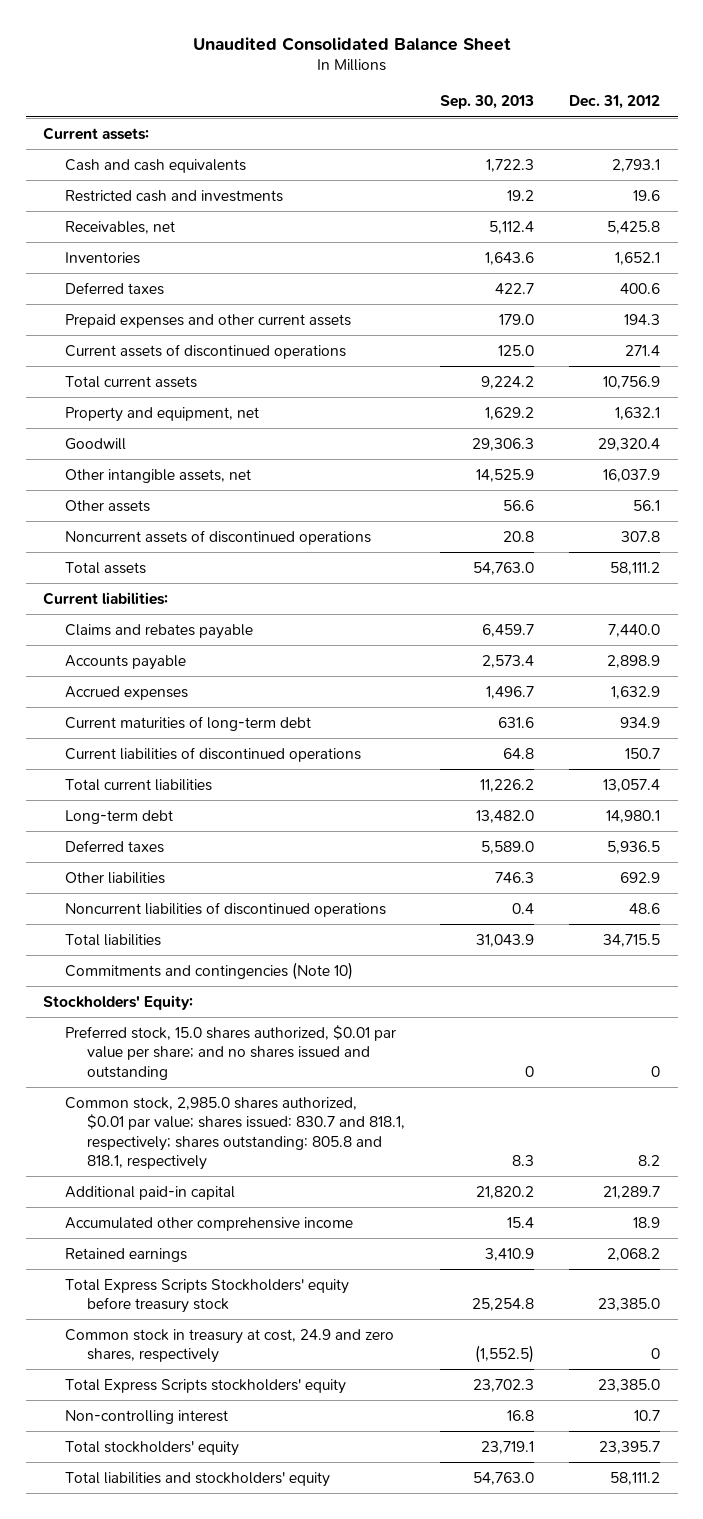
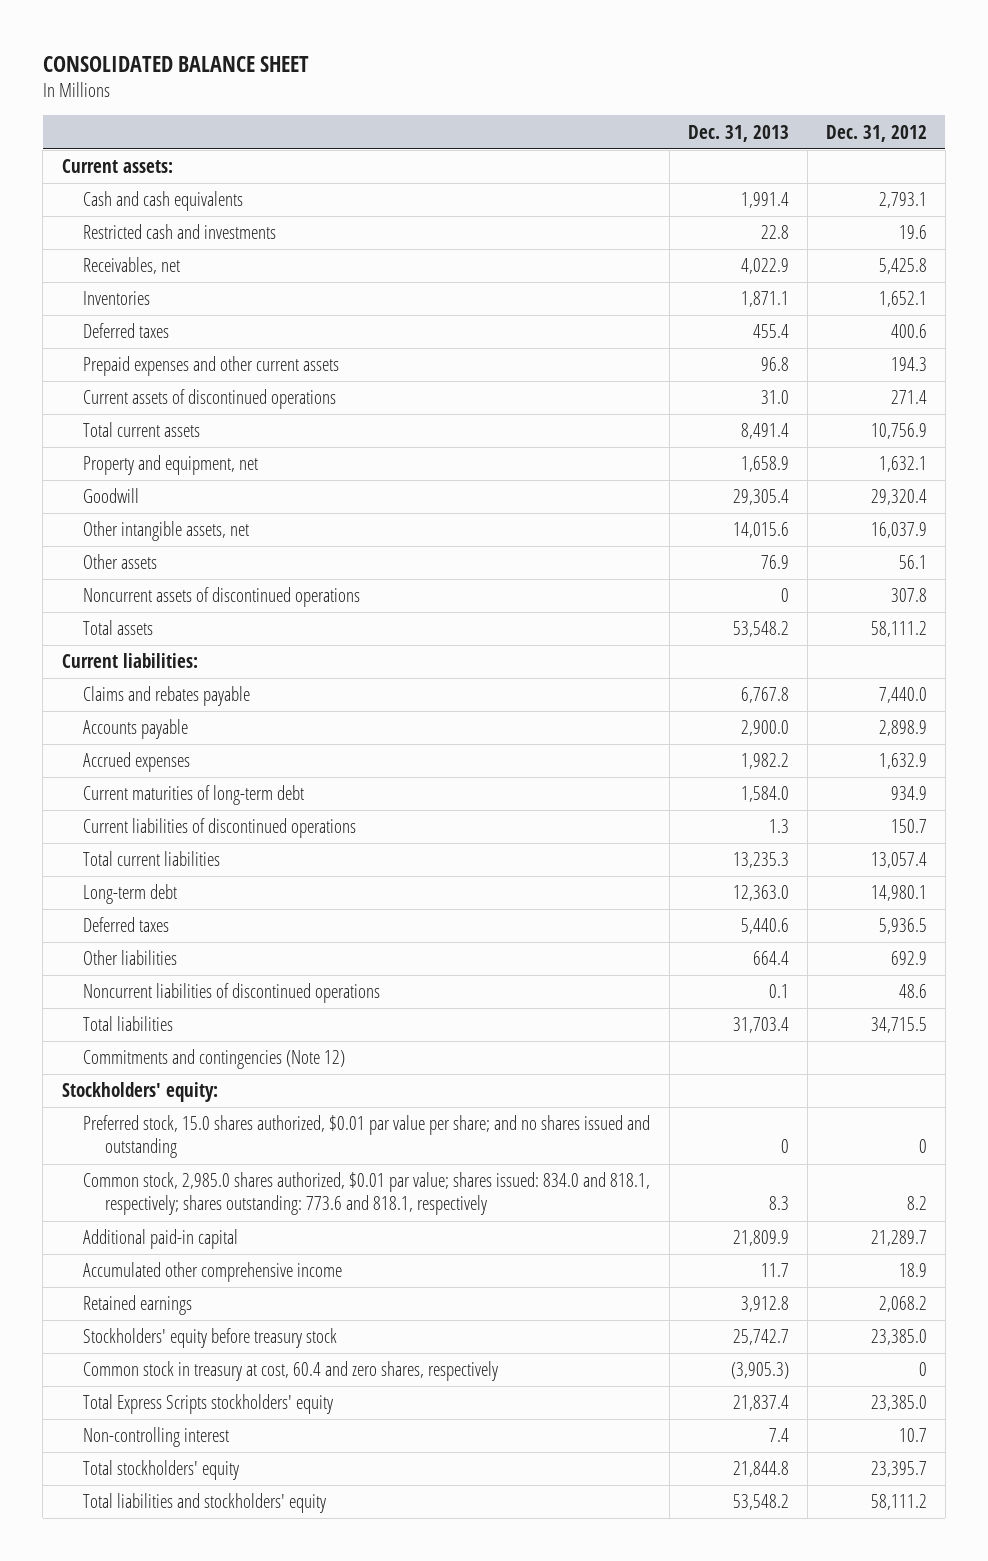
- Unaudited Consolidated Balance Sheet
+ CONSOLIDATED BALANCE SHEET
- | Sep. 30, 2013 | Dec. 31, 2012
+ | Dec. 31, 2013 | Dec. 31, 2012
- Commitments and contingencies (Note 10)
- Stockholders' Equity:
+ Commitments and contingencies (Note 12)
+ Stockholders' equity:
- Common stock, 2,985.0 shares authorized, $0.01 par value; shares issued: 830.7 and 818.1, respectively; shares outstanding: 805.8 and 818.1, respectively | 8.3 | 8.2
+ Common stock, 2,985.0 shares authorized, $0.01 par value; shares issued: 834.0 and 818.1, respectively; shares outstanding: 773.6 and 818.1, respectively | 8.3 | 8.2
- Total Express Scripts Stockholders' equity before treasury stock | 25,254.8 | 23,385.0
- Common stock in treasury at cost, 24.9 and zero shares, respectively | (1,552.5) | 0
+ Stockholders' equity before treasury stock | 25,742.7 | 23,385.0
+ Common stock in treasury at cost, 60.4 and zero shares, respectively | (3,905.3) | 0

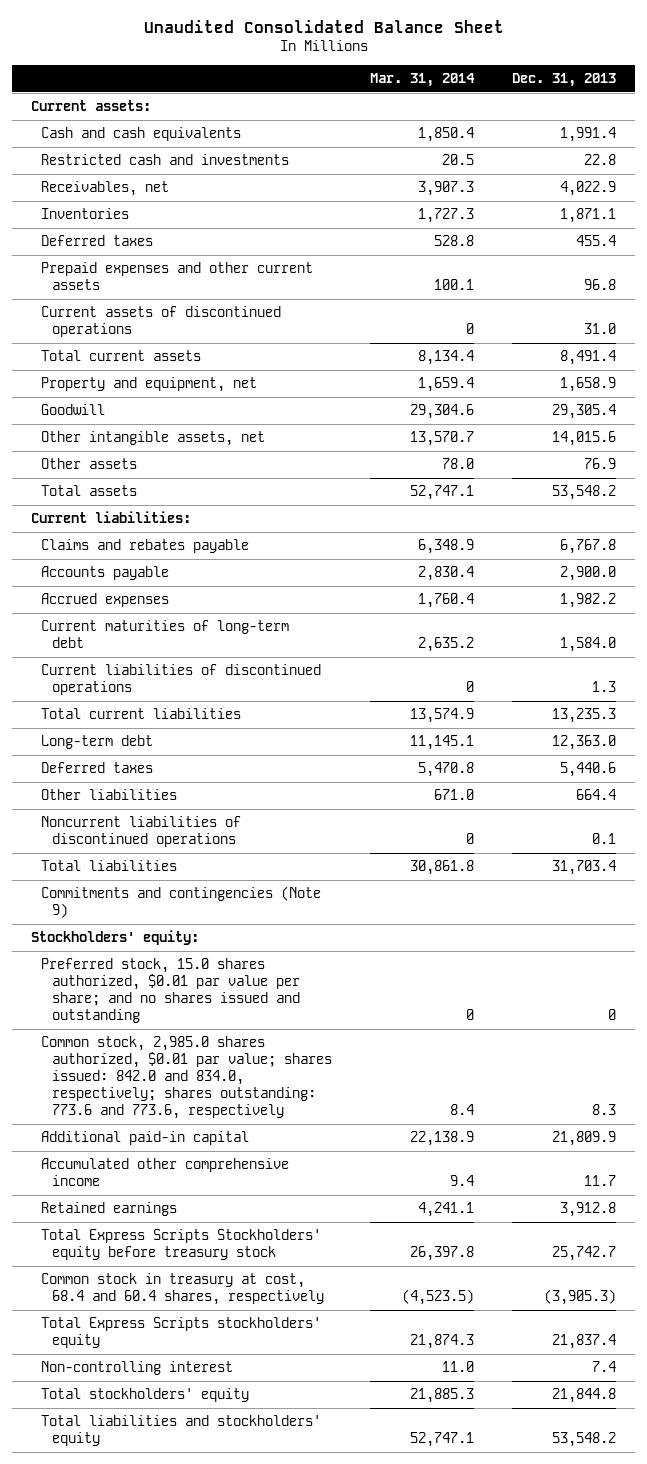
- CONSOLIDATED BALANCE SHEET
+ Unaudited Consolidated Balance Sheet
- | Dec. 31, 2013 | Dec. 31, 2012
+ | Mar. 31, 2014 | Dec. 31, 2013
- Noncurrent assets of discontinued operations | 0 | 307.8
- Commitments and contingencies (Note 12)
+ Commitments and contingencies (Note 9)
- Common stock, 2,985.0 shares authorized, $0.01 par value; shares issued: 834.0 and 818.1, respectively; shares outstanding: 773.6 and 818.1, respectively | 8.3 | 8.2
+ Common stock, 2,985.0 shares authorized, $0.01 par value; shares issued: 842.0 and 834.0, respectively; shares outstanding: 773.6 and 773.6, respectively | 8.4 | 8.3
- Stockholders' equity before treasury stock | 25,742.7 | 23,385.0
- Common stock in treasury at cost, 60.4 and zero shares, respectively | (3,905.3) | 0
+ Total Express Scripts Stockholders' equity before treasury stock | 26,397.8 | 25,742.7
+ Common stock in treasury at cost, 68.4 and 60.4 shares, respectively | (4,523.5) | (3,905.3)

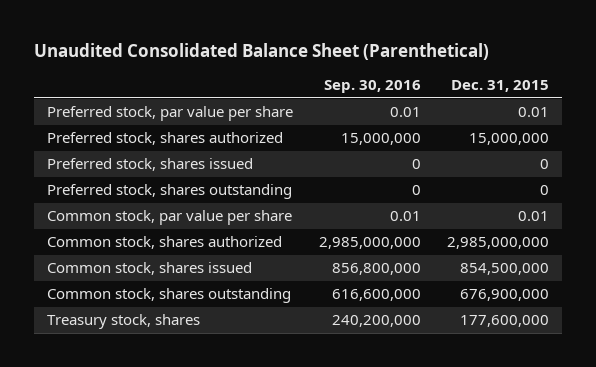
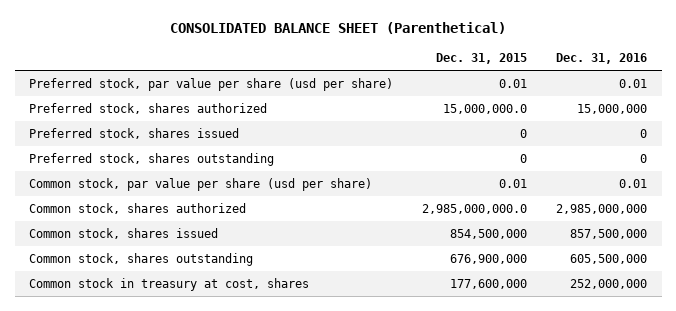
- Unaudited Consolidated Balance Sheet (Parenthetical)
+ CONSOLIDATED BALANCE SHEET (Parenthetical)
- | Sep. 30, 2016 | Dec. 31, 2015
+ | Dec. 31, 2015 | Dec. 31, 2016
- Preferred stock, par value per share | 0.01 | 0.01
- Preferred stock, shares authorized | 15,000,000 | 15,000,000
+ Preferred stock, par value per share (usd per share) | 0.01 | 0.01
+ Preferred stock, shares authorized | 15,000,000.0 | 15,000,000
- Common stock, par value per share | 0.01 | 0.01
- Common stock, shares authorized | 2,985,000,000 | 2,985,000,000
+ Common stock, par value per share (usd per share) | 0.01 | 0.01
+ Common stock, shares authorized | 2,985,000,000.0 | 2,985,000,000
- Treasury stock, shares | 240,200,000 | 177,600,000
+ Common stock in treasury at cost, shares | 177,600,000 | 252,000,000

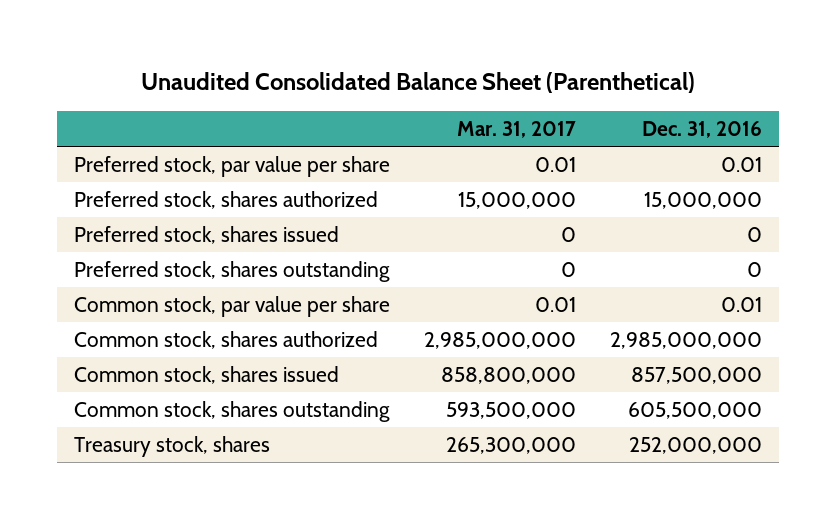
- CONSOLIDATED BALANCE SHEET (Parenthetical)
+ Unaudited Consolidated Balance Sheet (Parenthetical)
- | Dec. 31, 2015 | Dec. 31, 2016
+ | Mar. 31, 2017 | Dec. 31, 2016
- Preferred stock, par value per share (usd per share) | 0.01 | 0.01
+ Preferred stock, par value per share | 0.01 | 0.01
- Common stock, par value per share (usd per share) | 0.01 | 0.01
+ Common stock, par value per share | 0.01 | 0.01
- Common stock in treasury at cost, shares | 177,600,000 | 252,000,000
+ Treasury stock, shares | 265,300,000 | 252,000,000

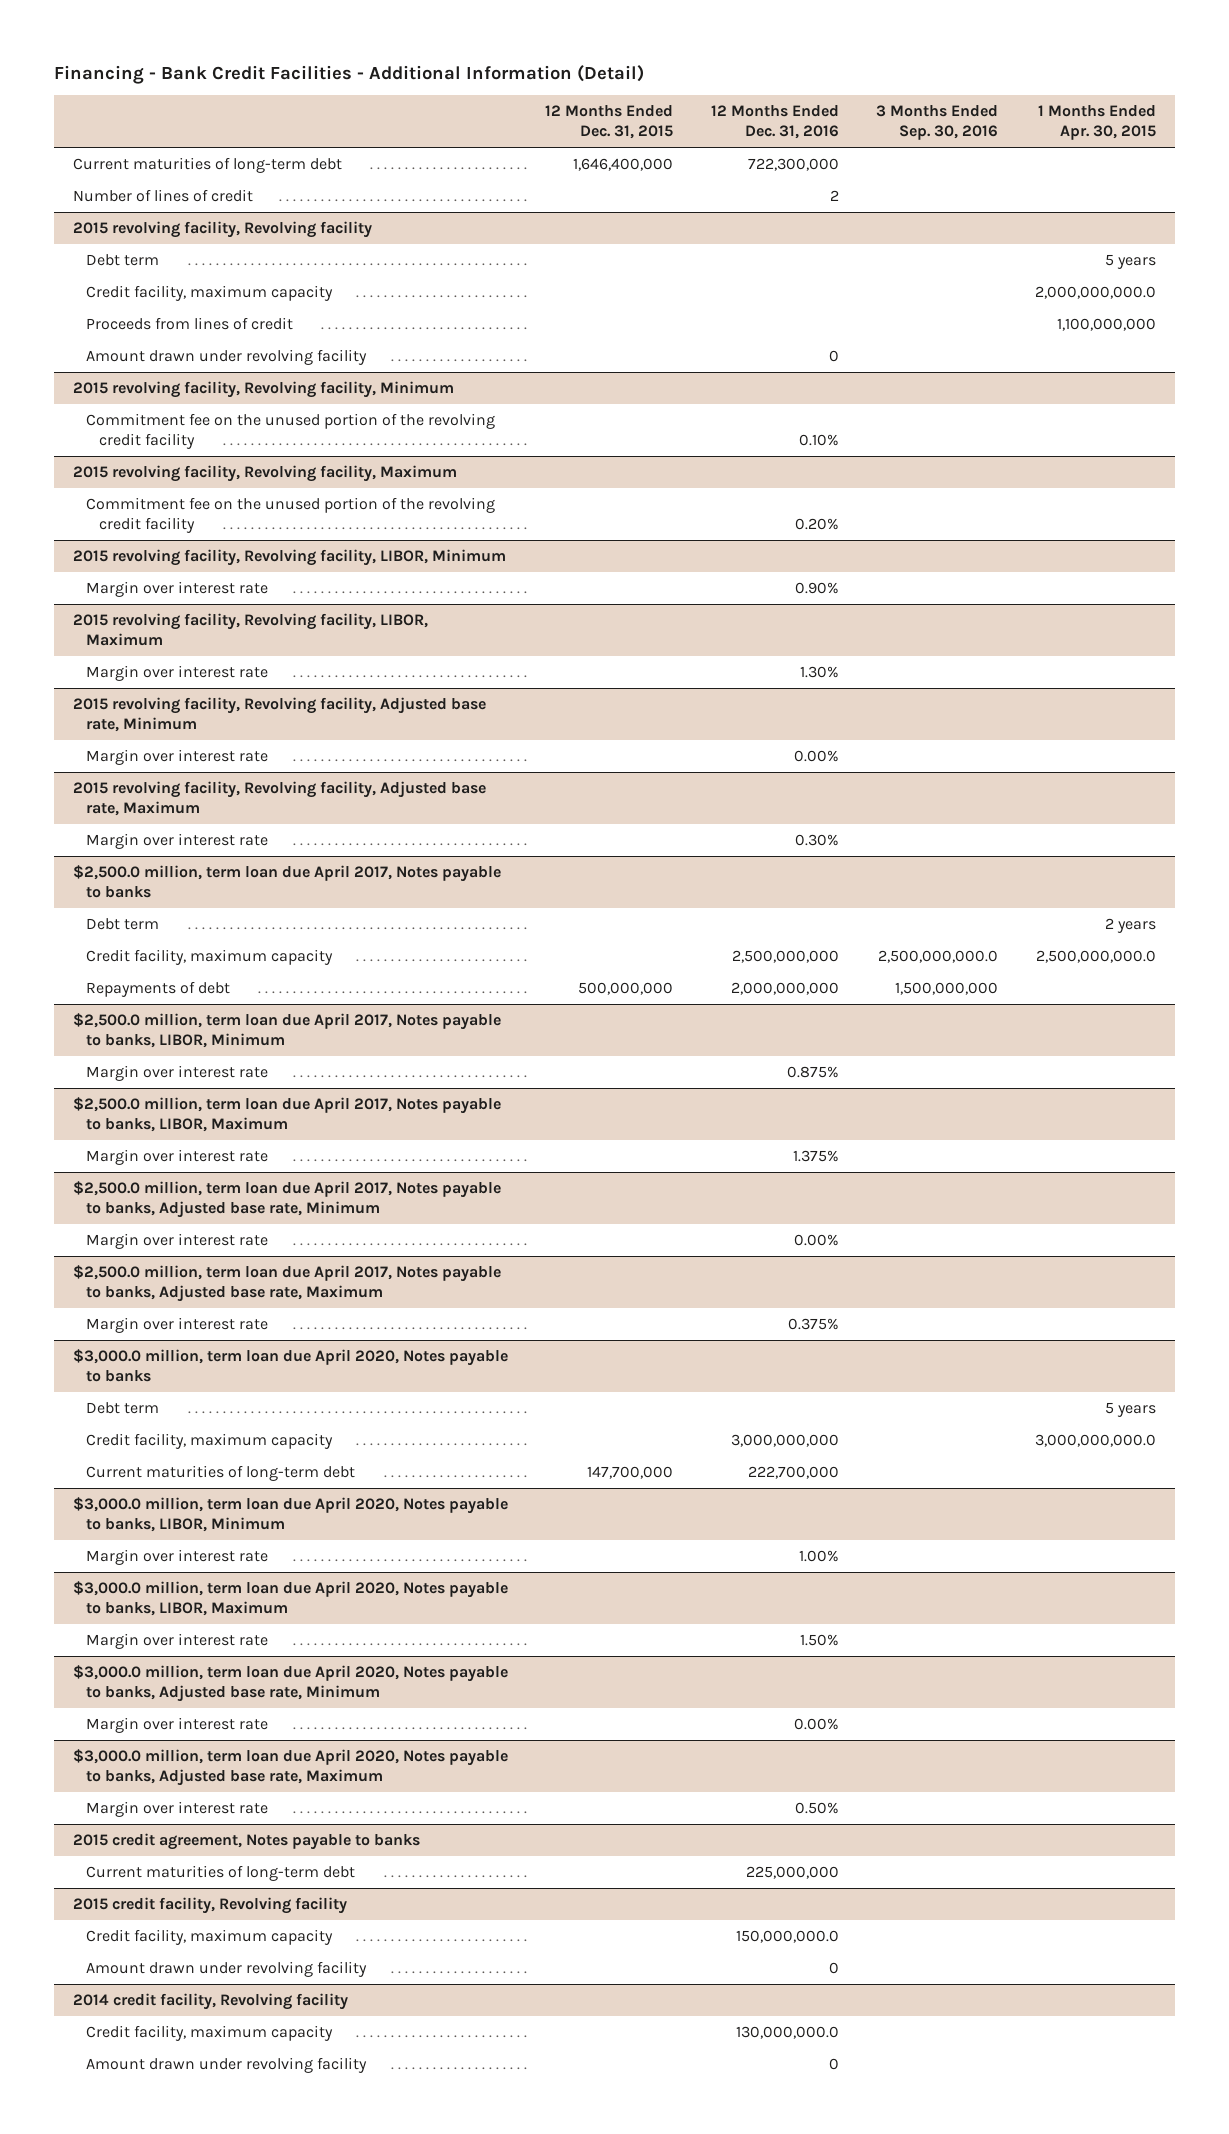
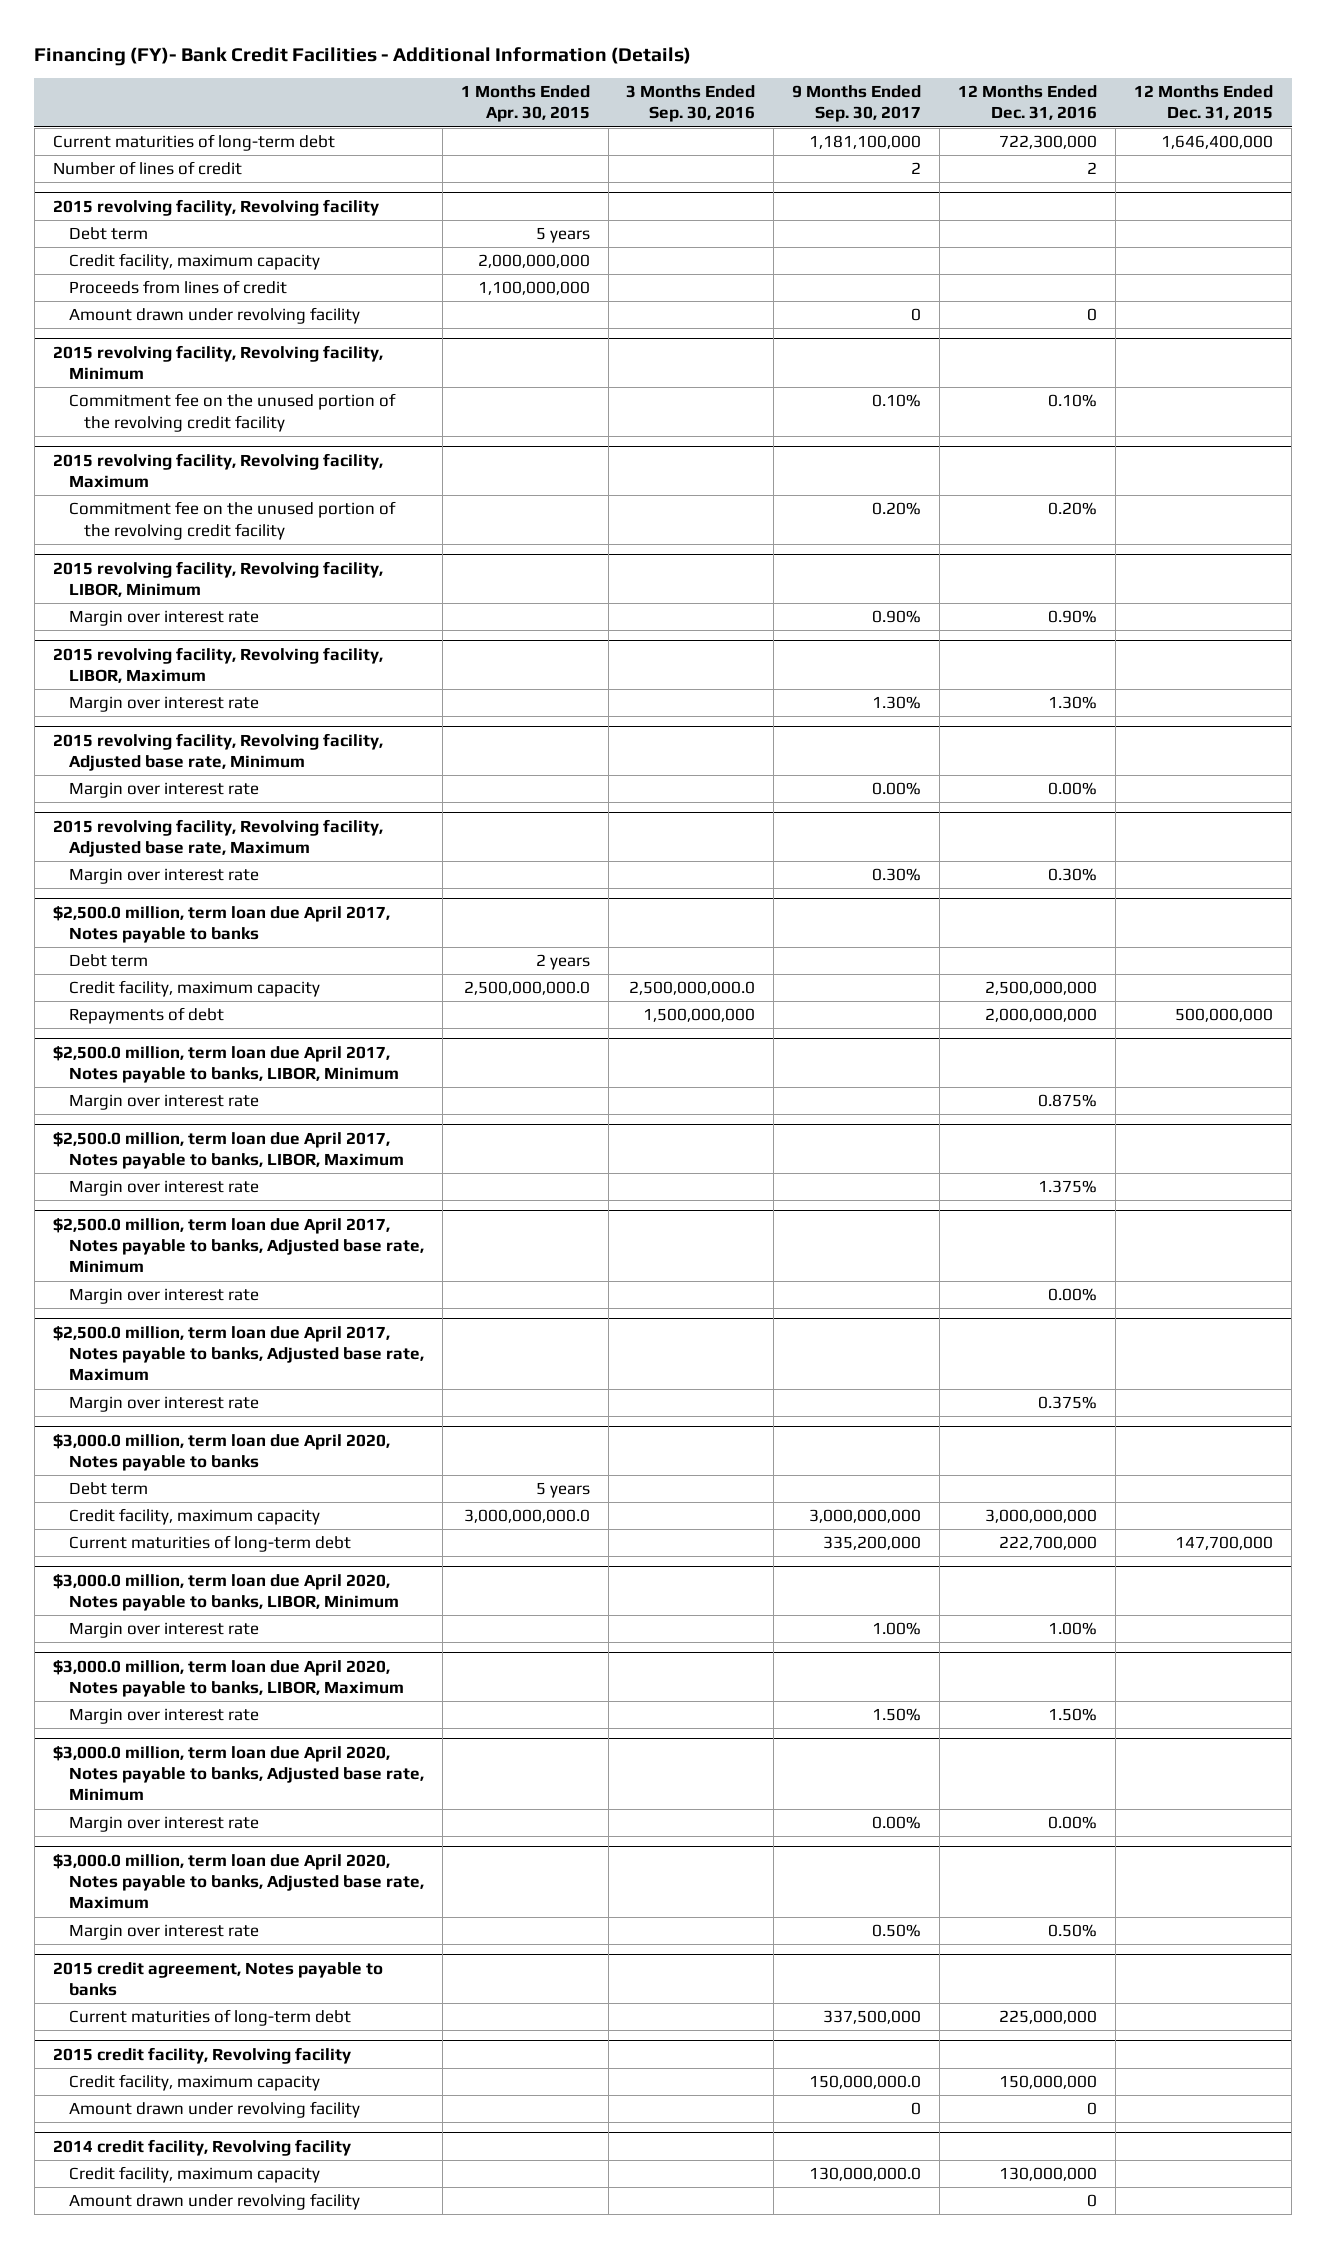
- Financing - Bank Credit Facilities - Additional Information (Detail)
+ Financing (FY)- Bank Credit Facilities - Additional Information (Details)
- | 12 Months Ended Dec. 31, 2015 | 12 Months Ended Dec. 31, 2016 | 3 Months Ended Sep. 30, 2016 | 1 Months Ended Apr. 30, 2015
+ | 1 Months Ended Apr. 30, 2015 | 3 Months Ended Sep. 30, 2016 | 9 Months Ended Sep. 30, 2017 | 12 Months Ended Dec. 31, 2016 | 12 Months Ended Dec. 31, 2015
@ 2015 revolving facility, Revolving facility
- Credit facility, maximum capacity | | | | 2,000,000,000.0
+ Credit facility, maximum capacity | 2,000,000,000 | | | |
@ 2015 credit facility, Revolving facility
- Credit facility, maximum capacity | | 150,000,000.0 | |
+ Credit facility, maximum capacity | | | 150,000,000.0 | 150,000,000 |
@ 2014 credit facility, Revolving facility
- Credit facility, maximum capacity | | 130,000,000.0 | |
+ Credit facility, maximum capacity | | | 130,000,000.0 | 130,000,000 |

